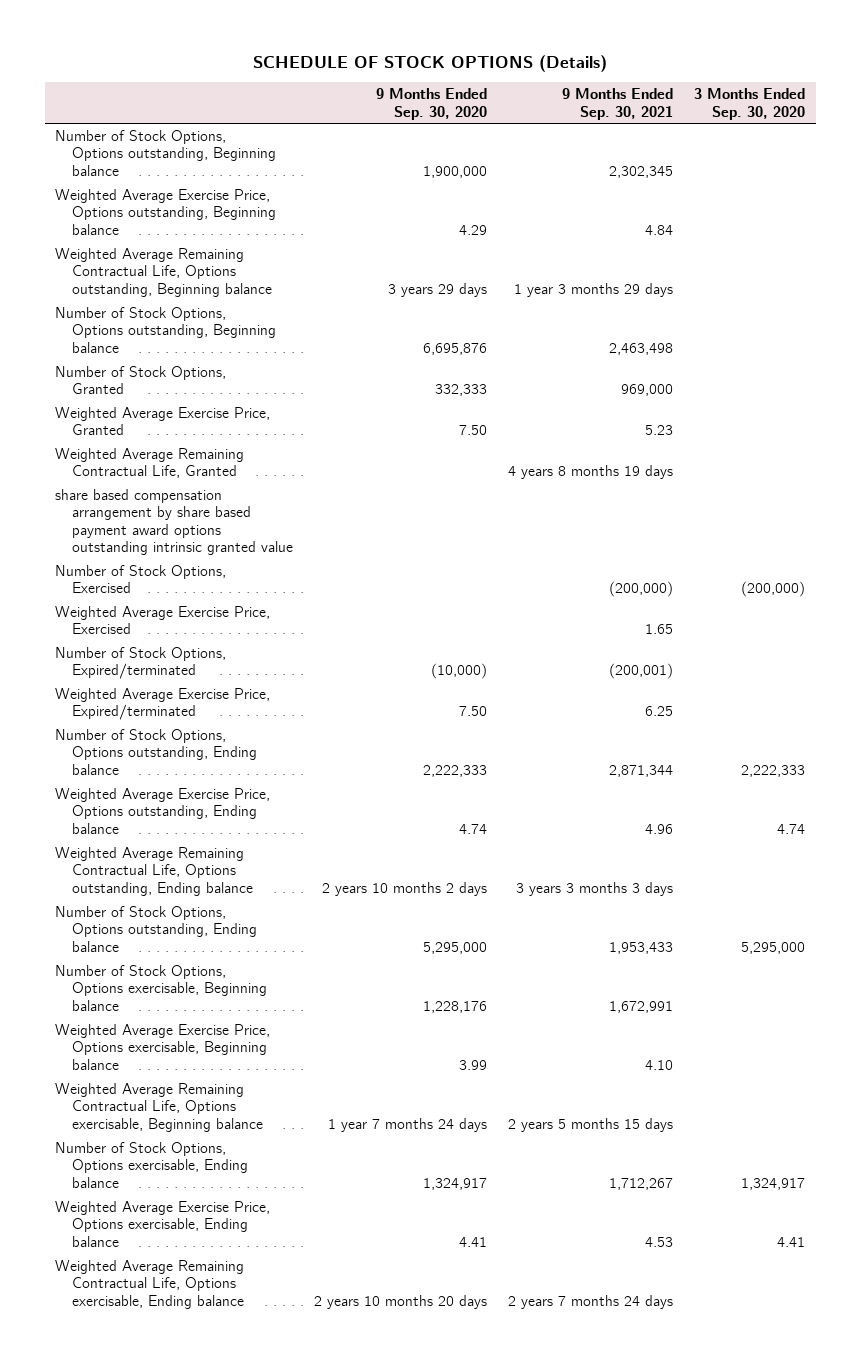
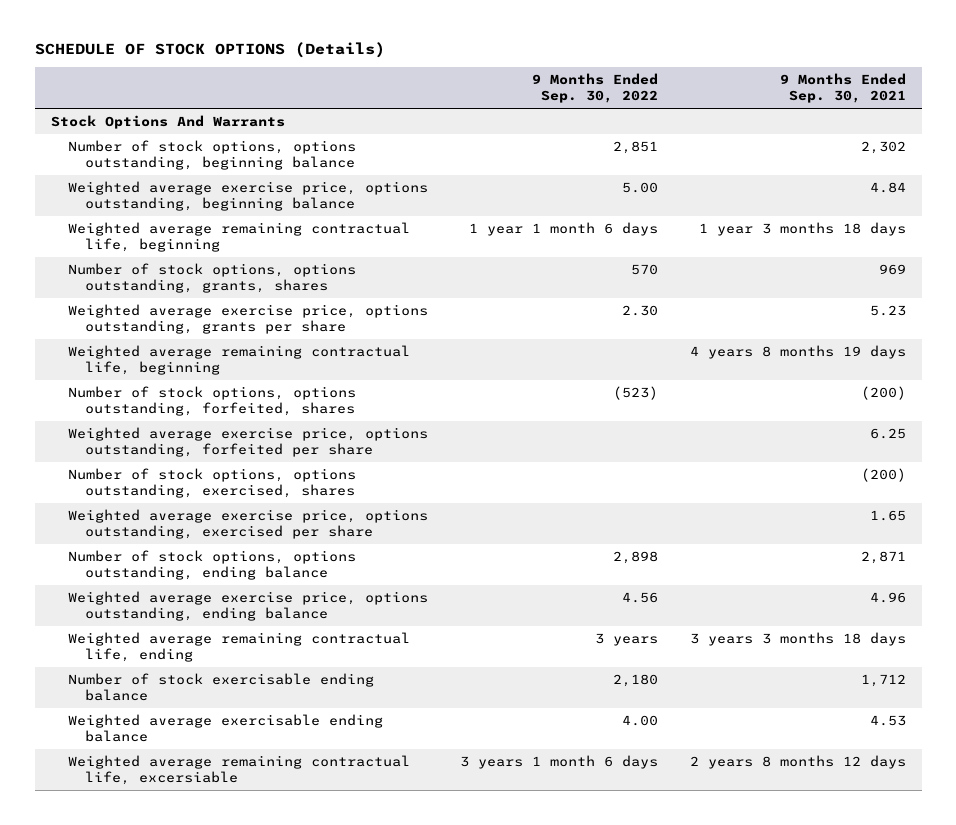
- | 9 Months Ended Sep. 30, 2020 | 9 Months Ended Sep. 30, 2021 | 3 Months Ended Sep. 30, 2020
+ | 9 Months Ended Sep. 30, 2022 | 9 Months Ended Sep. 30, 2021
- Number of Stock Options, Options outstanding, Beginning balance | 1,900,000 | 2,302,345 |
- Weighted Average Exercise Price, Options outstanding, Beginning balance | 4.29 | 4.84 |
- Weighted Average Remaining Contractual Life, Options outstanding, Beginning balance | 3 years 29 days | 1 year 3 months 29 days |
- Number of Stock Options, Options outstanding, Beginning balance | 6,695,876 | 2,463,498 |
- Number of Stock Options, Granted | 332,333 | 969,000 |
- Weighted Average Exercise Price, Granted | 7.50 | 5.23 |
- Weighted Average Remaining Contractual Life, Granted | | 4 years 8 months 19 days |
- share based compensation arrangement by share based payment award options outstanding intrinsic granted value
- Number of Stock Options, Exercised | | (200,000) | (200,000)
- Weighted Average Exercise Price, Exercised | | 1.65 |
- Number of Stock Options, Expired/terminated | (10,000) | (200,001) |
- Weighted Average Exercise Price, Expired/terminated | 7.50 | 6.25 |
- Number of Stock Options, Options outstanding, Ending balance | 2,222,333 | 2,871,344 | 2,222,333
- Weighted Average Exercise Price, Options outstanding, Ending balance | 4.74 | 4.96 | 4.74
- Weighted Average Remaining Contractual Life, Options outstanding, Ending balance | 2 years 10 months 2 days | 3 years 3 months 3 days |
- Number of Stock Options, Options outstanding, Ending balance | 5,295,000 | 1,953,433 | 5,295,000
- Number of Stock Options, Options exercisable, Beginning balance | 1,228,176 | 1,672,991 |
- Weighted Average Exercise Price, Options exercisable, Beginning balance | 3.99 | 4.10 |
- Weighted Average Remaining Contractual Life, Options exercisable, Beginning balance | 1 year 7 months 24 days | 2 years 5 months 15 days |
- Number of Stock Options, Options exercisable, Ending balance | 1,324,917 | 1,712,267 | 1,324,917
- Weighted Average Exercise Price, Options exercisable, Ending balance | 4.41 | 4.53 | 4.41
- Weighted Average Remaining Contractual Life, Options exercisable, Ending balance | 2 years 10 months 20 days | 2 years 7 months 24 days |
+ Stock Options And Warrants
+ Number of stock options, options outstanding, beginning balance | 2,851 | 2,302
+ Weighted average exercise price, options outstanding, beginning balance | 5.00 | 4.84
+ Weighted average remaining contractual life, beginning | 1 year 1 month 6 days | 1 year 3 months 18 days
+ Number of stock options, options outstanding, grants, shares | 570 | 969
+ Weighted average exercise price, options outstanding, grants per share | 2.30 | 5.23
+ Weighted average remaining contractual life, beginning | | 4 years 8 months 19 days
+ Number of stock options, options outstanding, forfeited, shares | (523) | (200)
+ Weighted average exercise price, options outstanding, forfeited per share | | 6.25
+ Number of stock options, options outstanding, exercised, shares | | (200)
+ Weighted average exercise price, options outstanding, exercised per share | | 1.65
+ Number of stock options, options outstanding, ending balance | 2,898 | 2,871
+ Weighted average exercise price, options outstanding, ending balance | 4.56 | 4.96
+ Weighted average remaining contractual life, ending | 3 years | 3 years 3 months 18 days
+ Number of stock exercisable ending balance | 2,180 | 1,712
+ Weighted average exercisable ending balance | 4.00 | 4.53
+ Weighted average remaining contractual life, excersiable | 3 years 1 month 6 days | 2 years 8 months 12 days

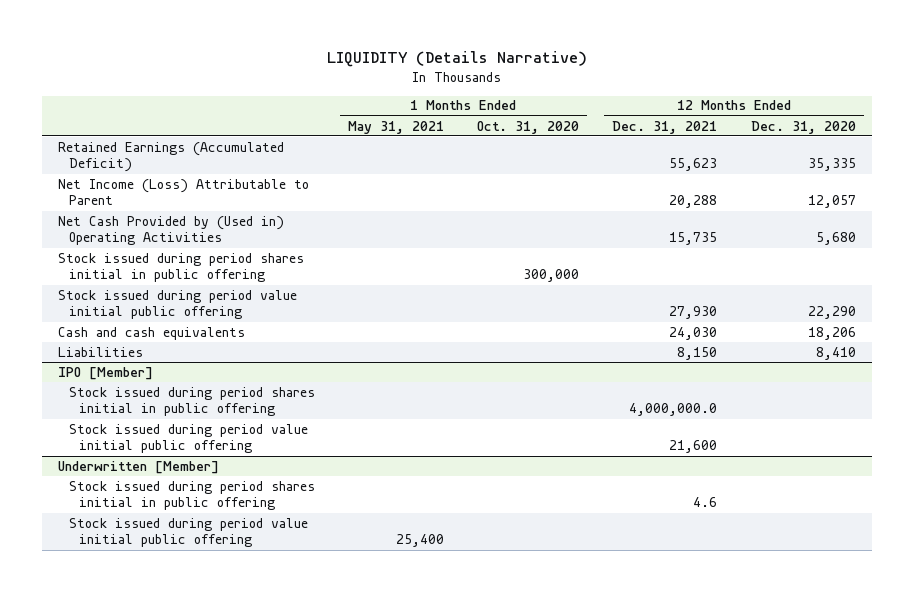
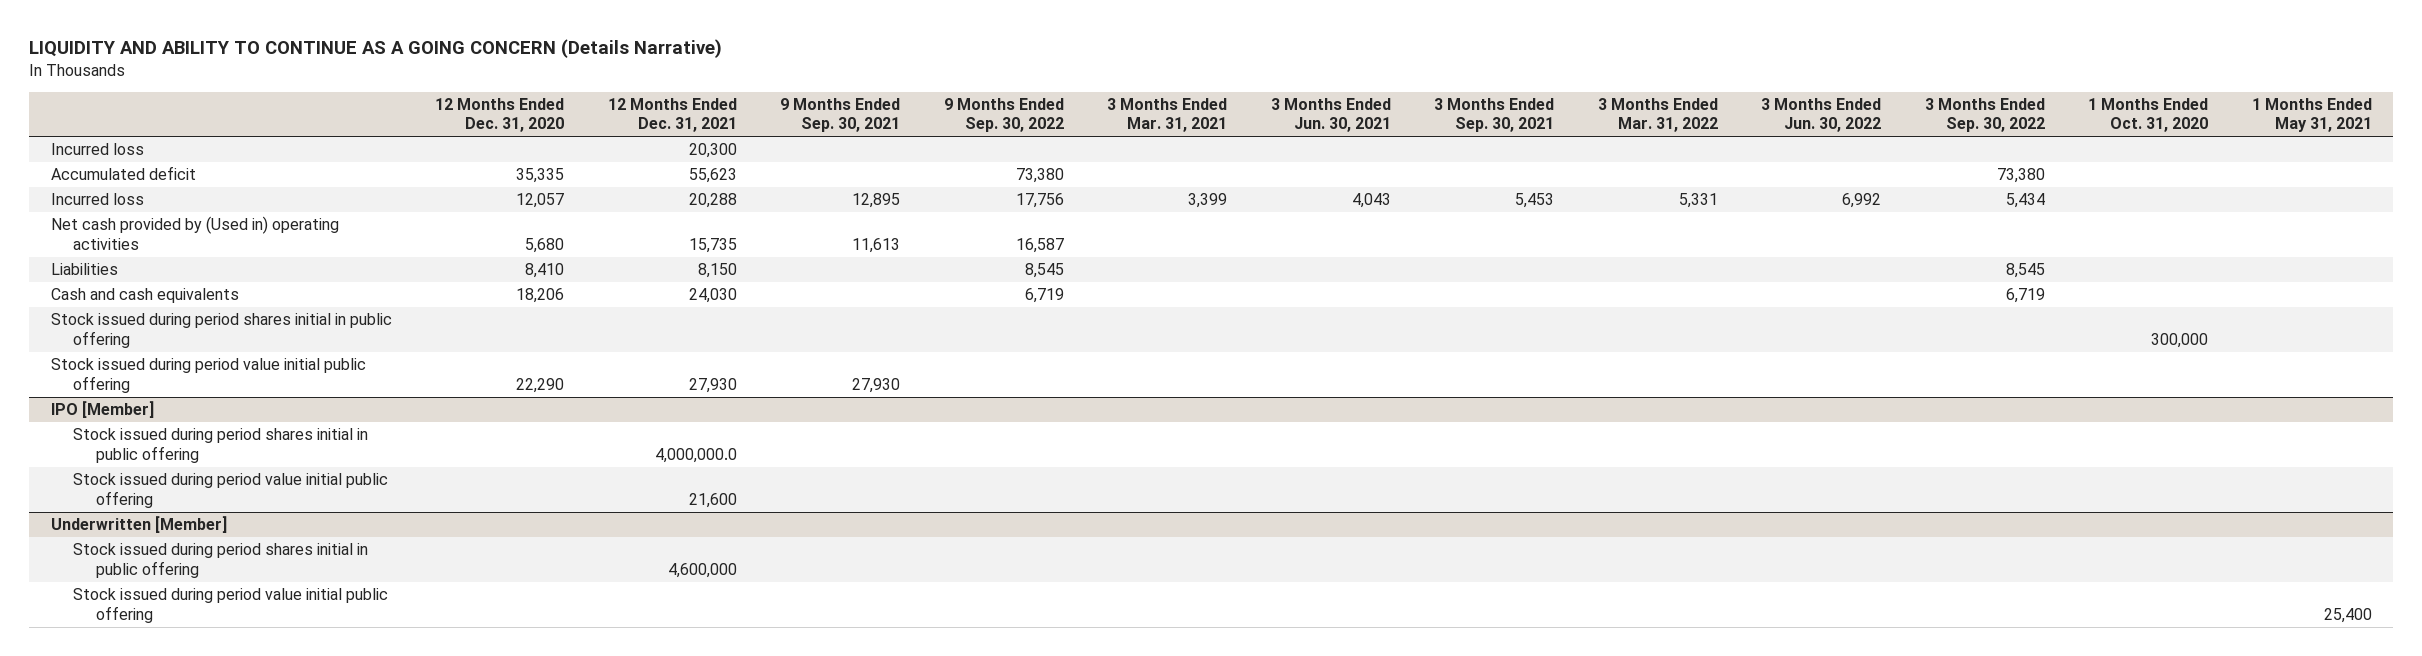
- LIQUIDITY (Details Narrative)
+ LIQUIDITY AND ABILITY TO CONTINUE AS A GOING CONCERN (Details Narrative)
- | 1 Months Ended May 31, 2021 | 1 Months Ended Oct. 31, 2020 | 12 Months Ended Dec. 31, 2021 | 12 Months Ended Dec. 31, 2020
+ | 12 Months Ended Dec. 31, 2020 | 12 Months Ended Dec. 31, 2021 | 9 Months Ended Sep. 30, 2021 | 9 Months Ended Sep. 30, 2022 | 3 Months Ended Mar. 31, 2021 | 3 Months Ended Jun. 30, 2021 | 3 Months Ended Sep. 30, 2021 | 3 Months Ended Mar. 31, 2022 | 3 Months Ended Jun. 30, 2022 | 3 Months Ended Sep. 30, 2022 | 1 Months Ended Oct. 31, 2020 | 1 Months Ended May 31, 2021
- Retained Earnings (Accumulated Deficit) | | | 55,623 | 35,335
- Net Income (Loss) Attributable to Parent | | | 20,288 | 12,057
- Net Cash Provided by (Used in) Operating Activities | | | 15,735 | 5,680
+ Incurred loss | | 20,300 | | | | | | | | | |
+ Accumulated deficit | 35,335 | 55,623 | | 73,380 | | | | | | 73,380 | |
+ Incurred loss | 12,057 | 20,288 | 12,895 | 17,756 | 3,399 | 4,043 | 5,453 | 5,331 | 6,992 | 5,434 | |
+ Net cash provided by (Used in) operating activities | 5,680 | 15,735 | 11,613 | 16,587 | | | | | | | |
moved up: Liabilities | 8,410 | 8,150 | | 8,545 | | | | | | 8,545 | |
moved up: Cash and cash equivalents | 18,206 | 24,030 | | 6,719 | | | | | | 6,719 | |
@ Underwritten [Member]
- Stock issued during period shares initial in public offering | | | 4.6 |
+ Stock issued during period shares initial in public offering | | 4,600,000 | | | | | | | | | |

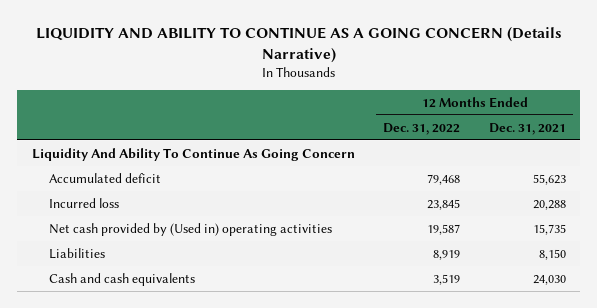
- | 12 Months Ended Dec. 31, 2020 | 12 Months Ended Dec. 31, 2021 | 9 Months Ended Sep. 30, 2021 | 9 Months Ended Sep. 30, 2022 | 3 Months Ended Mar. 31, 2021 | 3 Months Ended Jun. 30, 2021 | 3 Months Ended Sep. 30, 2021 | 3 Months Ended Mar. 31, 2022 | 3 Months Ended Jun. 30, 2022 | 3 Months Ended Sep. 30, 2022 | 1 Months Ended Oct. 31, 2020 | 1 Months Ended May 31, 2021
+ | 12 Months Ended Dec. 31, 2022 | 12 Months Ended Dec. 31, 2021
- Incurred loss | | 20,300 | | | | | | | | | |
+ Liquidity And Ability To Continue As Going Concern
- Stock issued during period shares initial in public offering | | | | | | | | | | | 300,000 |
- Stock issued during period value initial public offering | 22,290 | 27,930 | 27,930 | | | | | | | | |
- IPO [Member]
- Stock issued during period shares initial in public offering | | 4,000,000.0 | | | | | | | | | |
- Stock issued during period value initial public offering | | 21,600 | | | | | | | | | |
- Underwritten [Member]
- Stock issued during period shares initial in public offering | | 4,600,000 | | | | | | | | | |
- Stock issued during period value initial public offering | | | | | | | | | | | | 25,400

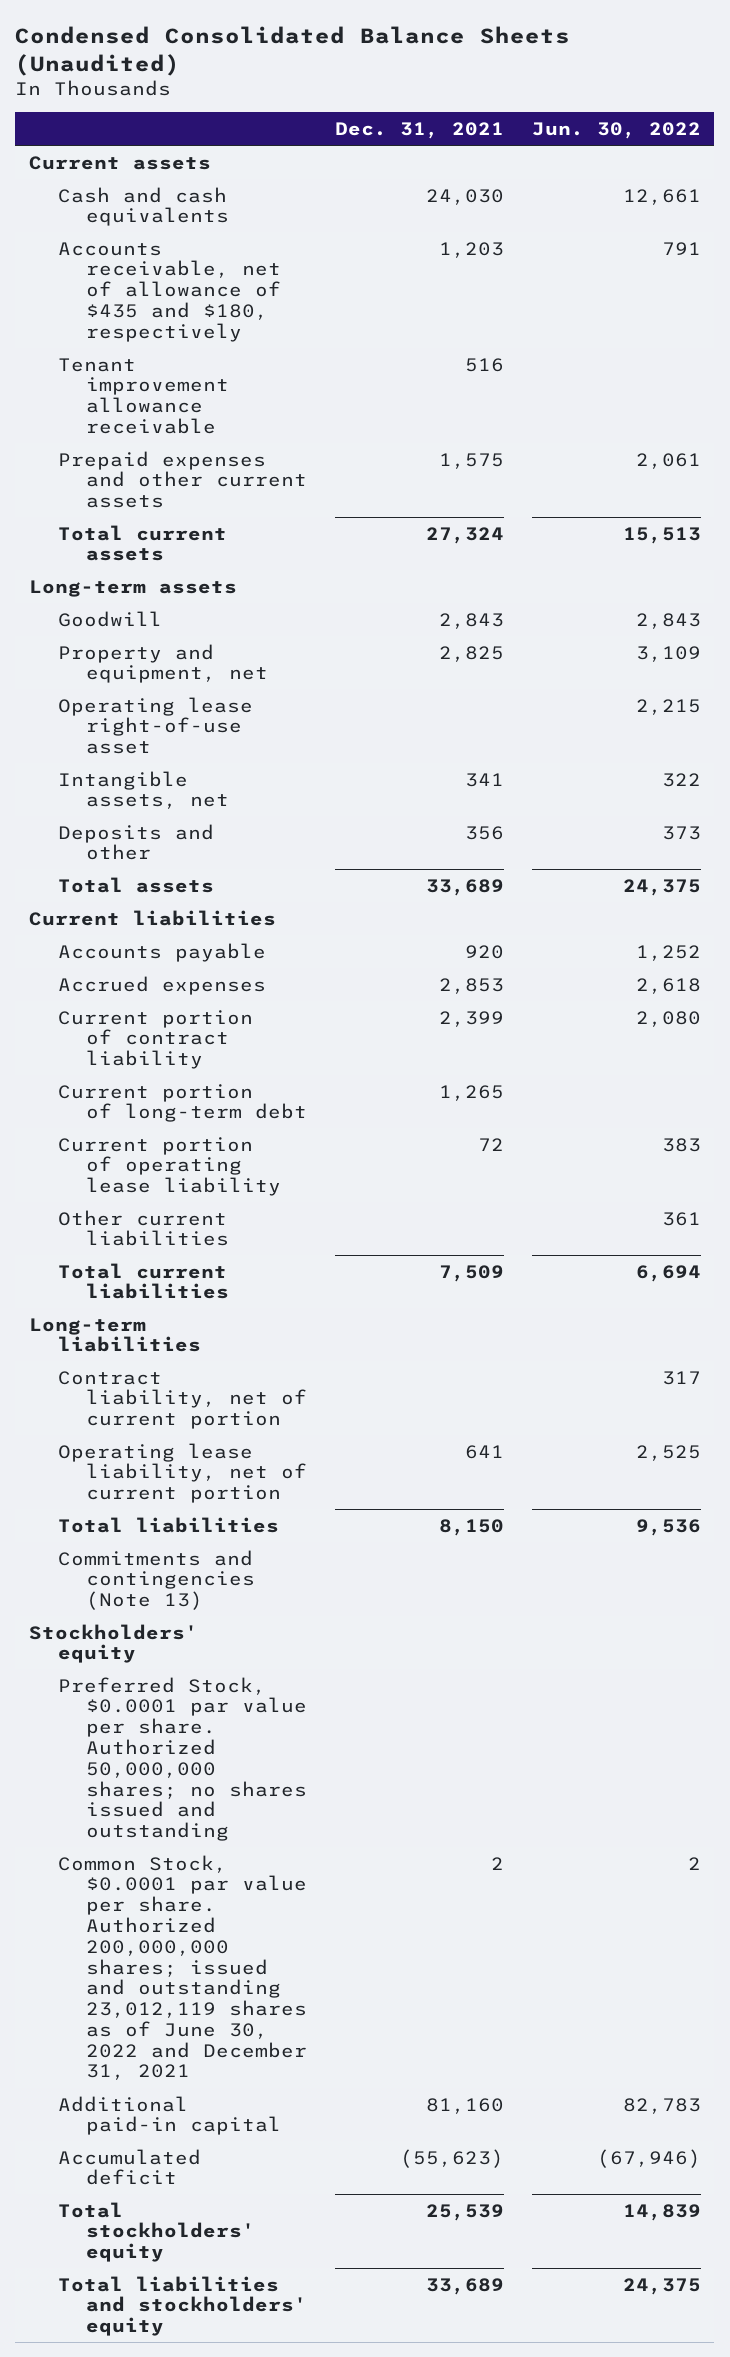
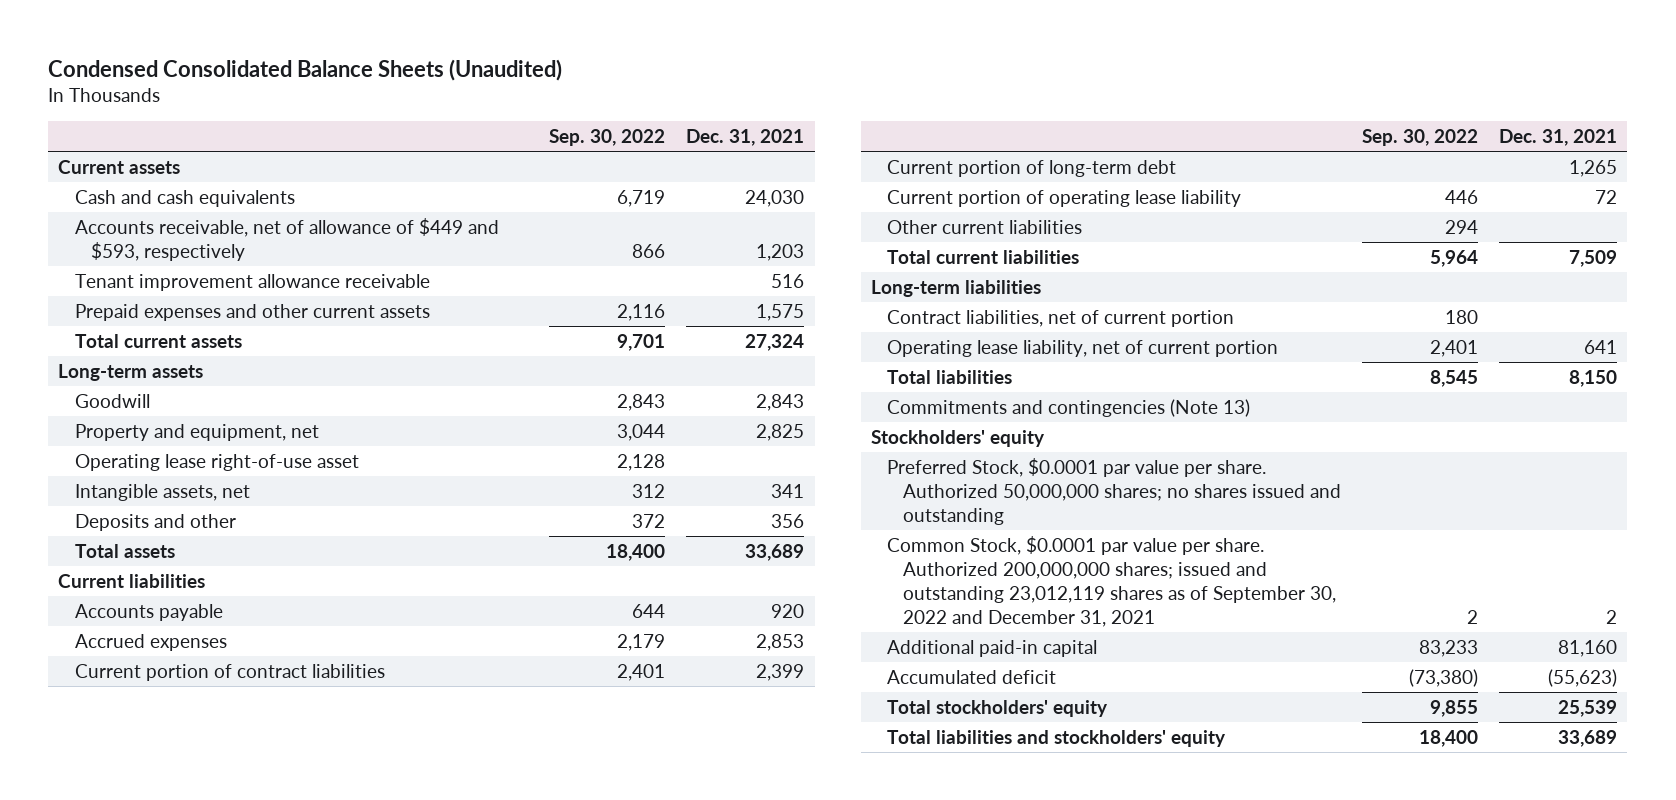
- | Dec. 31, 2021 | Jun. 30, 2022
+ | Sep. 30, 2022 | Dec. 31, 2021
- Accounts receivable, net of allowance of $435 and $180, respectively | 1,203 | 791
+ Accounts receivable, net of allowance of $449 and $593, respectively | 866 | 1,203
- Current portion of contract liability | 2,399 | 2,080
+ Current portion of contract liabilities | 2,401 | 2,399
- Contract liability, net of current portion | | 317
+ Contract liabilities, net of current portion | 180 |
- Common Stock, $0.0001 par value per share. Authorized 200,000,000 shares; issued and outstanding 23,012,119 shares as of June 30, 2022 and December 31, 2021 | 2 | 2
+ Common Stock, $0.0001 par value per share. Authorized 200,000,000 shares; issued and outstanding 23,012,119 shares as of September 30, 2022 and December 31, 2021 | 2 | 2

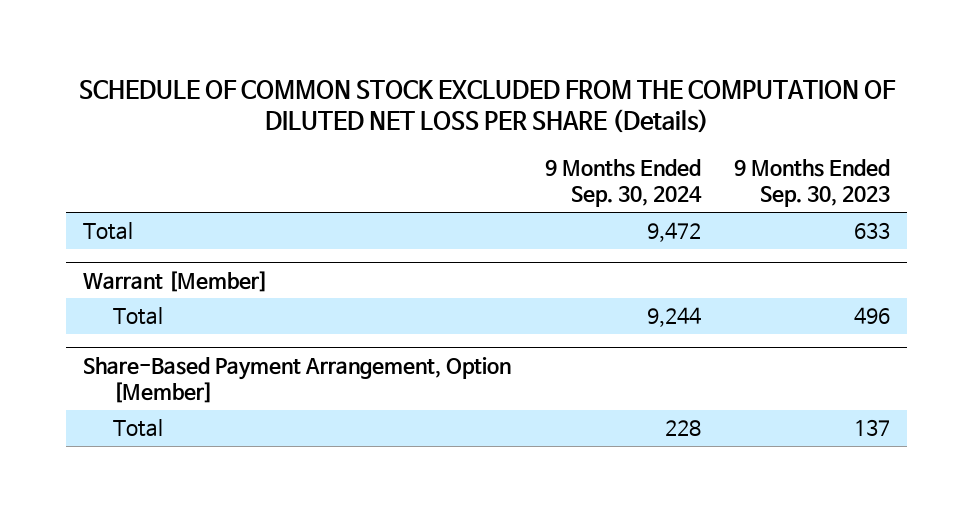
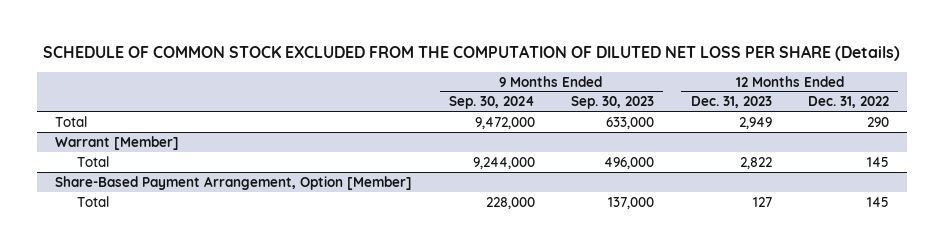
- | 9 Months Ended Sep. 30, 2024 | 9 Months Ended Sep. 30, 2023
+ | 9 Months Ended Sep. 30, 2024 | 9 Months Ended Sep. 30, 2023 | 12 Months Ended Dec. 31, 2023 | 12 Months Ended Dec. 31, 2022
- Total | 9,472 | 633
+ Total | 9,472,000 | 633,000 | 2,949 | 290
@ Warrant [Member]
- Total | 9,244 | 496
+ Total | 9,244,000 | 496,000 | 2,822 | 145
@ Share-Based Payment Arrangement, Option [Member]
- Total | 228 | 137
+ Total | 228,000 | 137,000 | 127 | 145

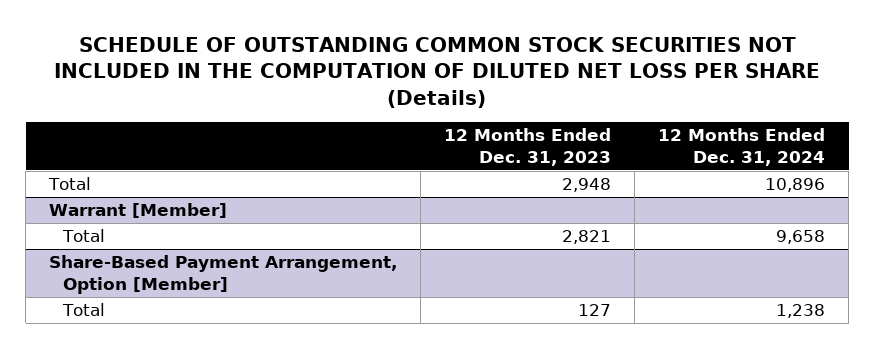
- SCHEDULE OF COMMON STOCK EXCLUDED FROM THE COMPUTATION OF DILUTED NET LOSS PER SHARE (Details)
+ SCHEDULE OF OUTSTANDING COMMON STOCK SECURITIES NOT INCLUDED IN THE COMPUTATION OF DILUTED NET LOSS PER SHARE (Details)
- | 9 Months Ended Sep. 30, 2024 | 9 Months Ended Sep. 30, 2023 | 12 Months Ended Dec. 31, 2023 | 12 Months Ended Dec. 31, 2022
+ | 12 Months Ended Dec. 31, 2023 | 12 Months Ended Dec. 31, 2024
- Total | 9,472,000 | 633,000 | 2,949 | 290
+ Total | 2,948 | 10,896
@ Warrant [Member]
- Total | 9,244,000 | 496,000 | 2,822 | 145
+ Total | 2,821 | 9,658

